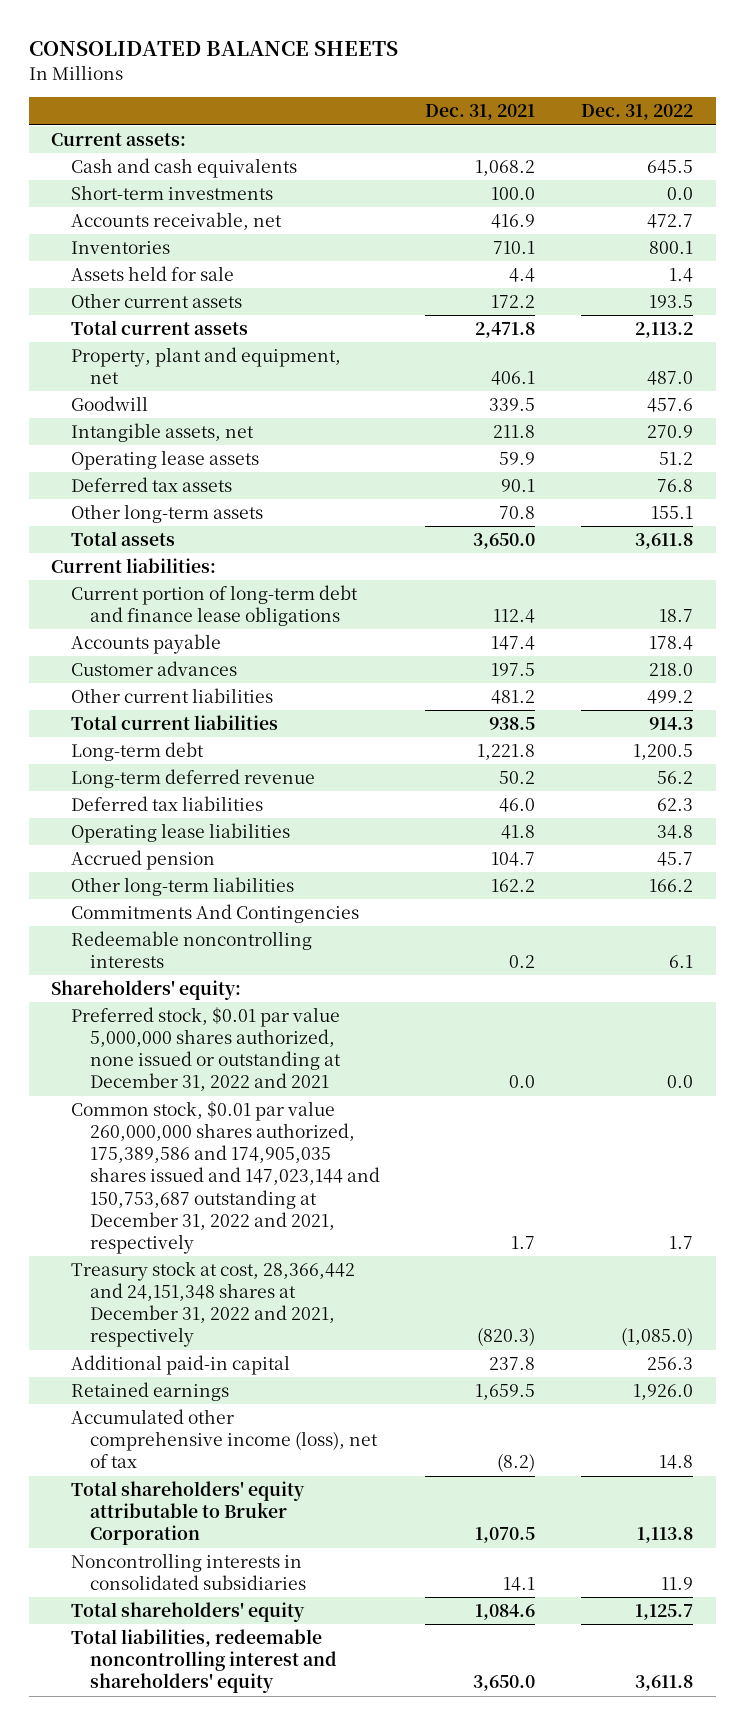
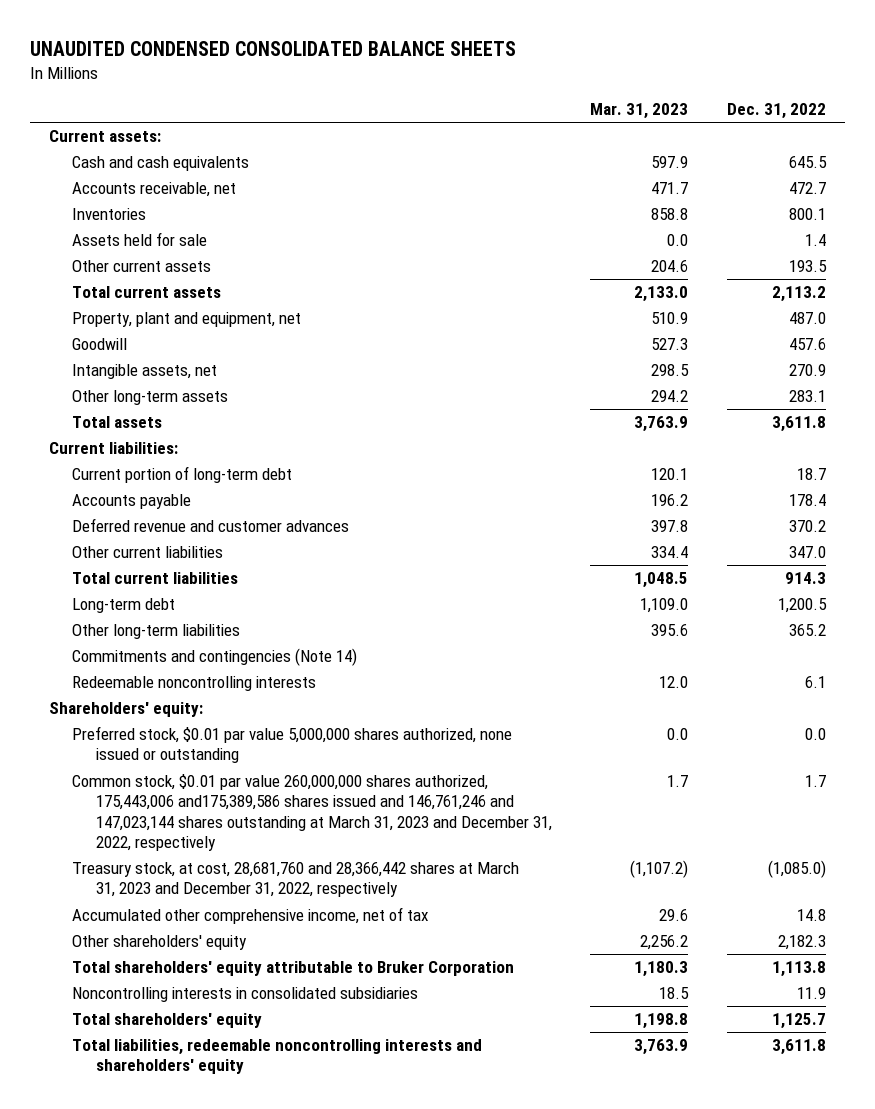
- CONSOLIDATED BALANCE SHEETS
+ UNAUDITED CONDENSED CONSOLIDATED BALANCE SHEETS
- | Dec. 31, 2021 | Dec. 31, 2022
+ | Mar. 31, 2023 | Dec. 31, 2022
- Short-term investments | 100.0 | 0.0
- Operating lease assets | 59.9 | 51.2
- Deferred tax assets | 90.1 | 76.8
- Other long-term assets | 70.8 | 155.1
+ Other long-term assets | 294.2 | 283.1
- Current portion of long-term debt and finance lease obligations | 112.4 | 18.7
+ Current portion of long-term debt | 120.1 | 18.7
- Customer advances | 197.5 | 218.0
- Other current liabilities | 481.2 | 499.2
+ Deferred revenue and customer advances | 397.8 | 370.2
+ Other current liabilities | 334.4 | 347.0
- Long-term deferred revenue | 50.2 | 56.2
- Deferred tax liabilities | 46.0 | 62.3
- Operating lease liabilities | 41.8 | 34.8
- Accrued pension | 104.7 | 45.7
- Other long-term liabilities | 162.2 | 166.2
- Commitments And Contingencies
+ Other long-term liabilities | 395.6 | 365.2
+ Commitments and contingencies (Note 14)
- Preferred stock, $0.01 par value 5,000,000 shares authorized, none issued or outstanding at December 31, 2022 and 2021 | 0.0 | 0.0
- Common stock, $0.01 par value 260,000,000 shares authorized, 175,389,586 and 174,905,035 shares issued and 147,023,144 and 150,753,687 outstanding at December 31, 2022 and 2021, respectively | 1.7 | 1.7
- Treasury stock at cost, 28,366,442 and 24,151,348 shares at December 31, 2022 and 2021, respectively | (820.3) | (1,085.0)
- Additional paid-in capital | 237.8 | 256.3
- Retained earnings | 1,659.5 | 1,926.0
- Accumulated other comprehensive income (loss), net of tax | (8.2) | 14.8
+ Preferred stock, $0.01 par value 5,000,000 shares authorized, none issued or outstanding | 0.0 | 0.0
+ Common stock, $0.01 par value 260,000,000 shares authorized, 175,443,006 and175,389,586 shares issued and 146,761,246 and 147,023,144 shares outstanding at March 31, 2023 and December 31, 2022, respectively | 1.7 | 1.7
+ Treasury stock, at cost, 28,681,760 and 28,366,442 shares at March 31, 2023 and December 31, 2022, respectively | (1,107.2) | (1,085.0)
+ Accumulated other comprehensive income, net of tax | 29.6 | 14.8
+ Other shareholders' equity | 2,256.2 | 2,182.3
- Total liabilities, redeemable noncontrolling interest and shareholders' equity | 3,650.0 | 3,611.8
+ Total liabilities, redeemable noncontrolling interests and shareholders' equity | 3,763.9 | 3,611.8

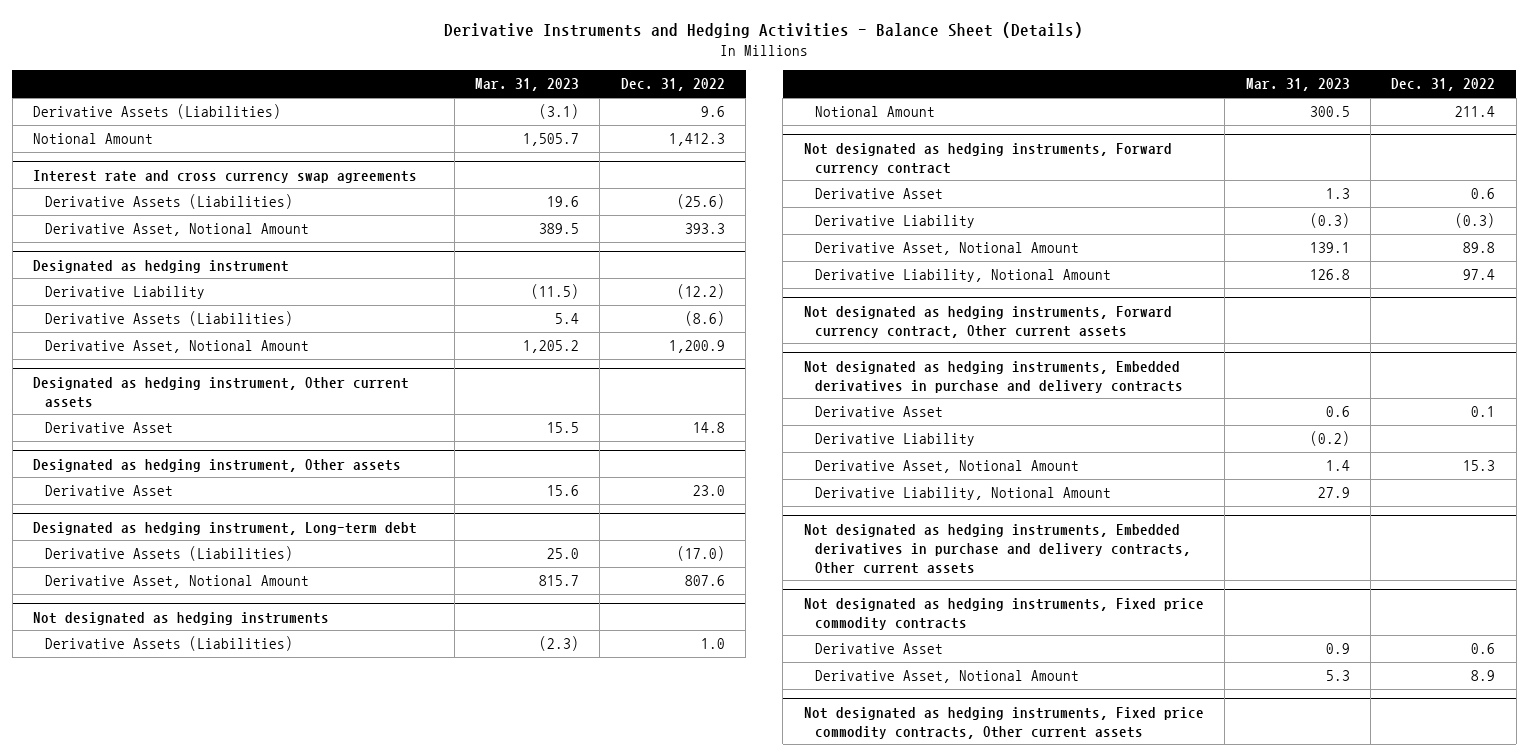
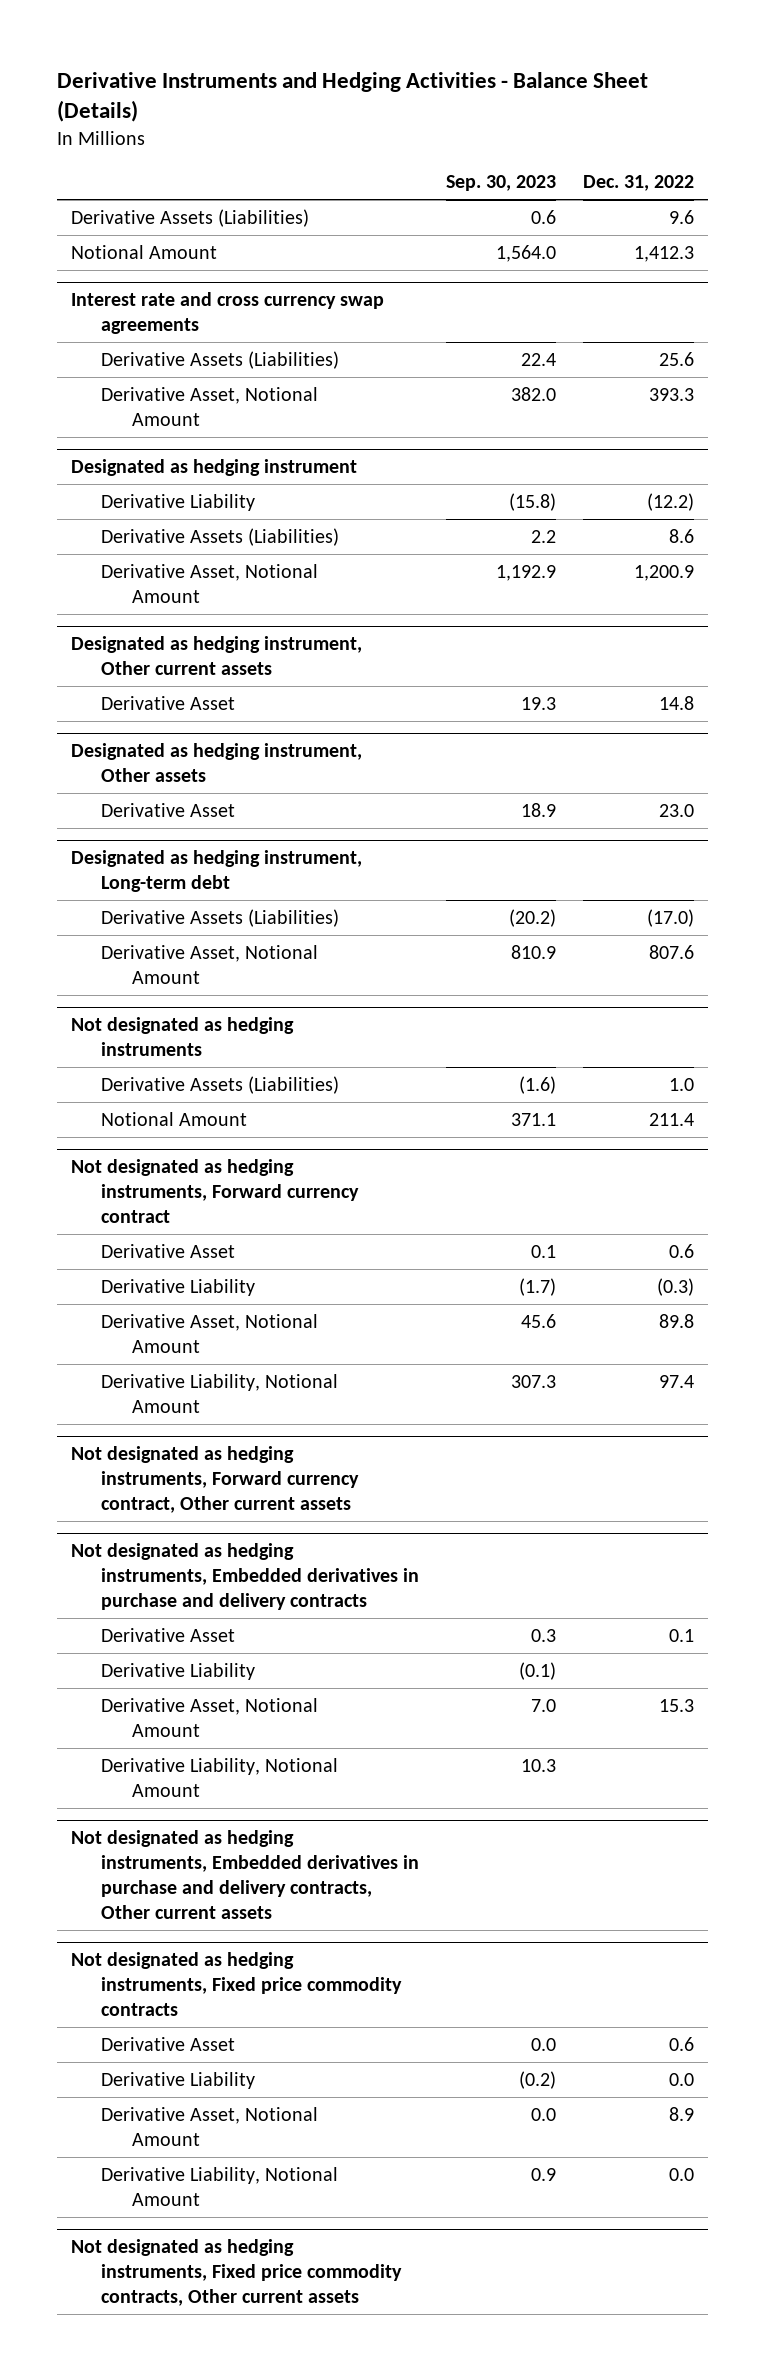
- | Mar. 31, 2023 | Dec. 31, 2022
+ | Sep. 30, 2023 | Dec. 31, 2022
@ Interest rate and cross currency swap agreements
- Derivative Assets (Liabilities) | 19.6 | (25.6)
+ Derivative Assets (Liabilities) | 22.4 | 25.6
@ Designated as hedging instrument
- Derivative Assets (Liabilities) | 5.4 | (8.6)
+ Derivative Assets (Liabilities) | 2.2 | 8.6
@ Not designated as hedging instruments, Fixed price commodity contracts
+ Derivative Liability | (0.2) | 0.0
+ Derivative Liability, Notional Amount | 0.9 | 0.0

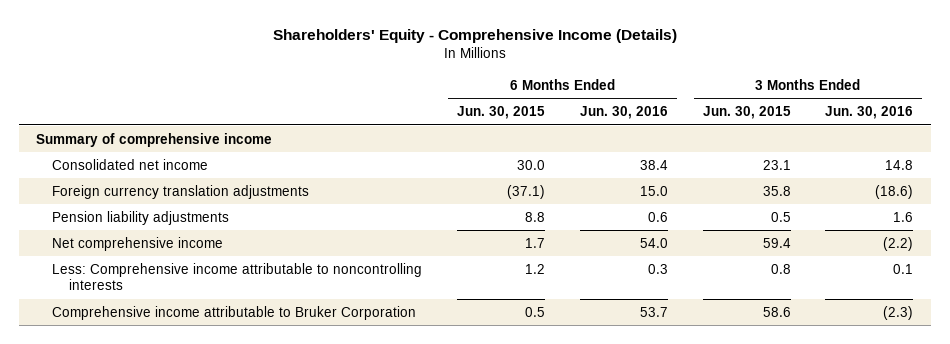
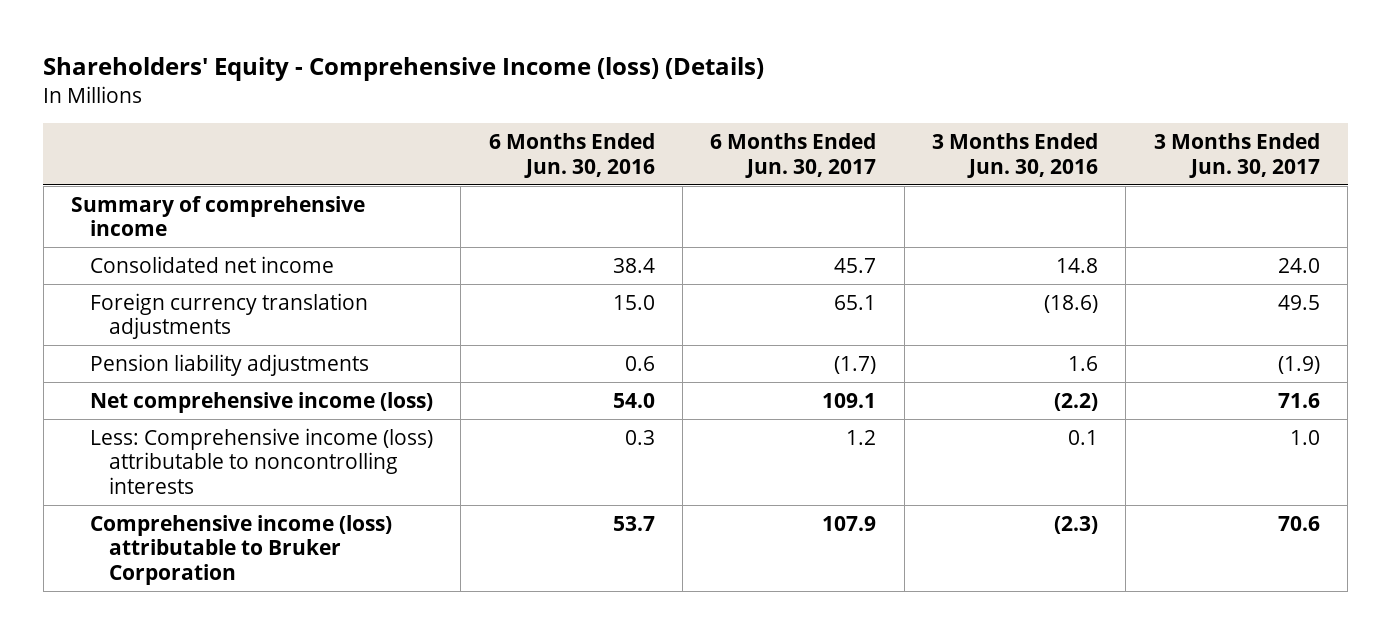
- Shareholders' Equity - Comprehensive Income (Details)
+ Shareholders' Equity - Comprehensive Income (loss) (Details)
- | 6 Months Ended Jun. 30, 2015 | 6 Months Ended Jun. 30, 2016 | 3 Months Ended Jun. 30, 2015 | 3 Months Ended Jun. 30, 2016
+ | 6 Months Ended Jun. 30, 2016 | 6 Months Ended Jun. 30, 2017 | 3 Months Ended Jun. 30, 2016 | 3 Months Ended Jun. 30, 2017
- Net comprehensive income | 1.7 | 54.0 | 59.4 | (2.2)
- Less: Comprehensive income attributable to noncontrolling interests | 1.2 | 0.3 | 0.8 | 0.1
- Comprehensive income attributable to Bruker Corporation | 0.5 | 53.7 | 58.6 | (2.3)
+ Net comprehensive income (loss) | 54.0 | 109.1 | (2.2) | 71.6
+ Less: Comprehensive income (loss) attributable to noncontrolling interests | 0.3 | 1.2 | 0.1 | 1.0
+ Comprehensive income (loss) attributable to Bruker Corporation | 53.7 | 107.9 | (2.3) | 70.6

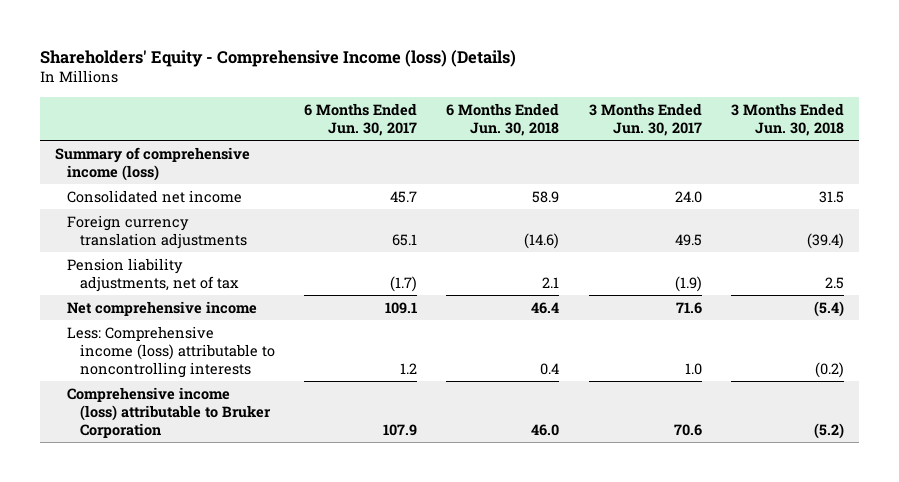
- | 6 Months Ended Jun. 30, 2016 | 6 Months Ended Jun. 30, 2017 | 3 Months Ended Jun. 30, 2016 | 3 Months Ended Jun. 30, 2017
+ | 6 Months Ended Jun. 30, 2017 | 6 Months Ended Jun. 30, 2018 | 3 Months Ended Jun. 30, 2017 | 3 Months Ended Jun. 30, 2018
- Summary of comprehensive income
+ Summary of comprehensive income (loss)
- Pension liability adjustments | 0.6 | (1.7) | 1.6 | (1.9)
- Net comprehensive income (loss) | 54.0 | 109.1 | (2.2) | 71.6
+ Pension liability adjustments, net of tax | (1.7) | 2.1 | (1.9) | 2.5
+ Net comprehensive income | 109.1 | 46.4 | 71.6 | (5.4)

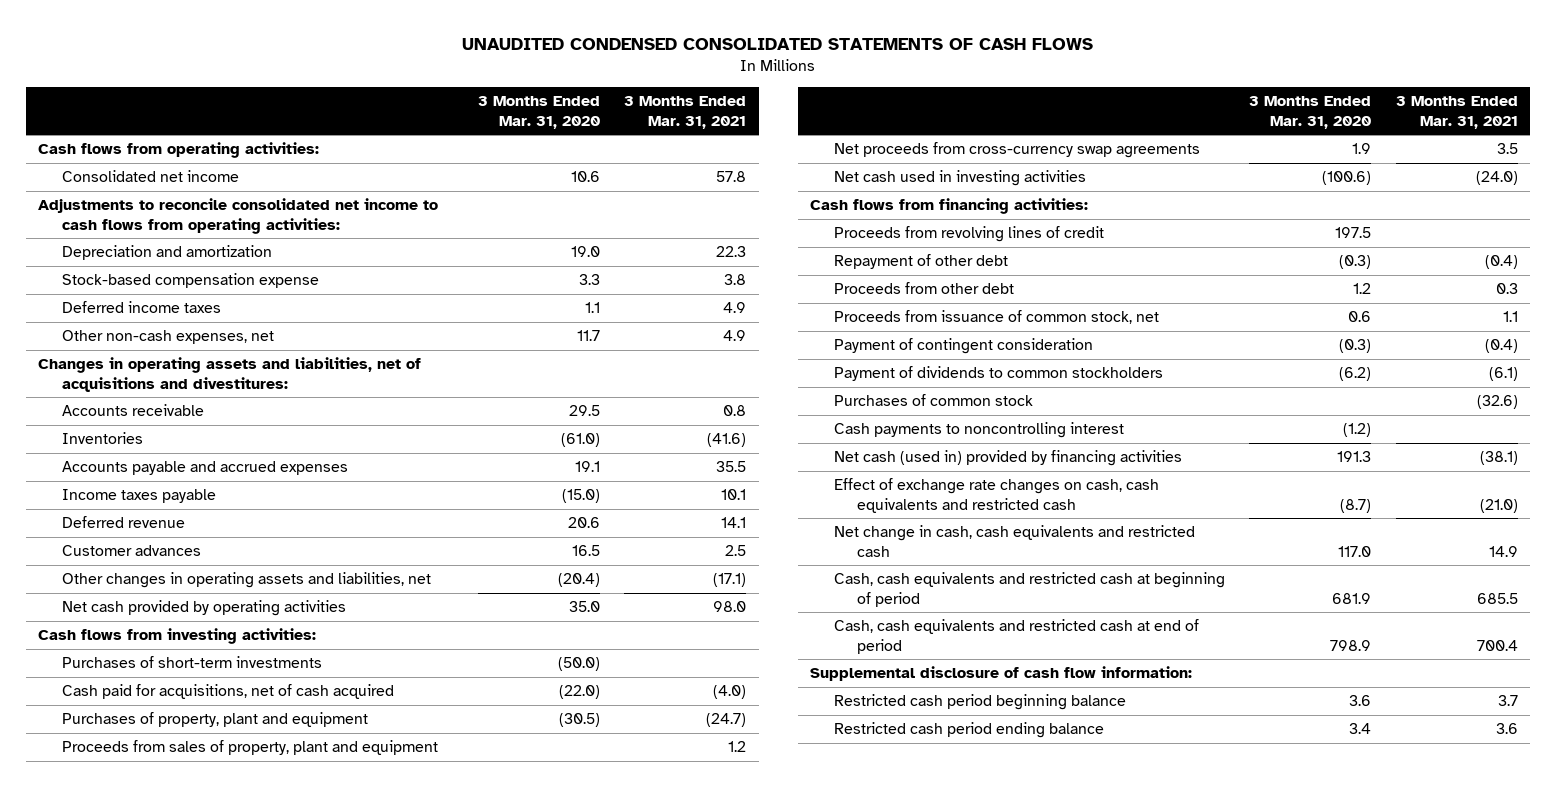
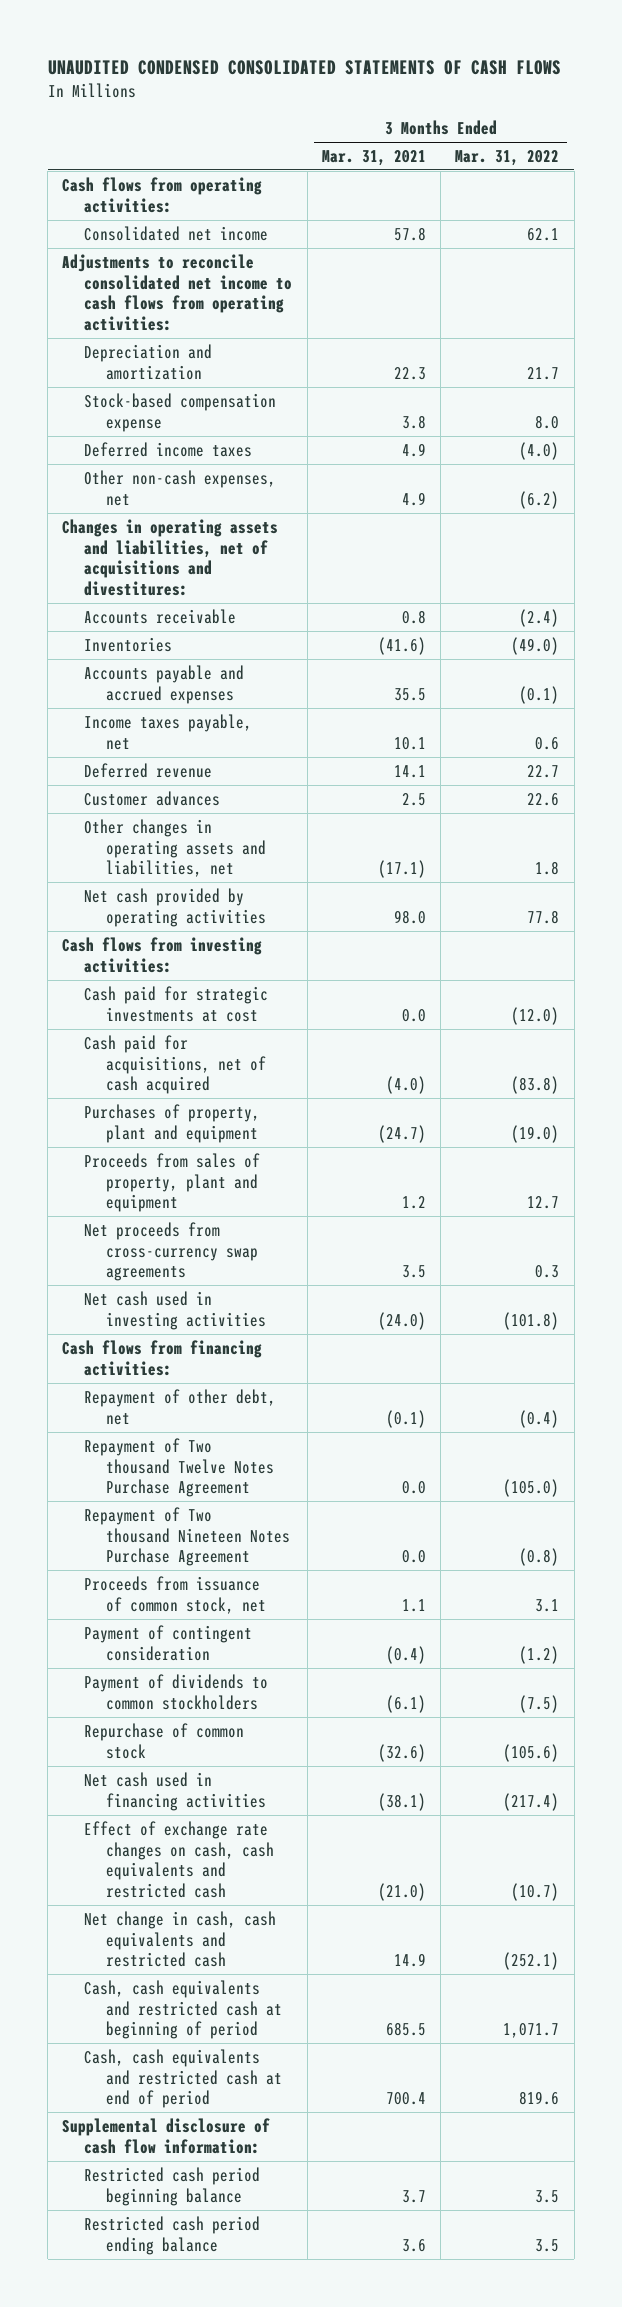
- | 3 Months Ended Mar. 31, 2020 | 3 Months Ended Mar. 31, 2021
+ | 3 Months Ended Mar. 31, 2021 | 3 Months Ended Mar. 31, 2022
- Income taxes payable | (15.0) | 10.1
+ Income taxes payable, net | 10.1 | 0.6
- Purchases of short-term investments | (50.0) |
+ Cash paid for strategic investments at cost | 0.0 | (12.0)
- Proceeds from revolving lines of credit | 197.5 |
- Repayment of other debt | (0.3) | (0.4)
- Proceeds from other debt | 1.2 | 0.3
+ Repayment of other debt, net | (0.1) | (0.4)
+ Repayment of Two thousand Twelve Notes Purchase Agreement | 0.0 | (105.0)
+ Repayment of Two thousand Nineteen Notes Purchase Agreement | 0.0 | (0.8)
- Purchases of common stock | | (32.6)
- Cash payments to noncontrolling interest | (1.2) |
- Net cash (used in) provided by financing activities | 191.3 | (38.1)
+ Repurchase of common stock | (32.6) | (105.6)
+ Net cash used in financing activities | (38.1) | (217.4)

